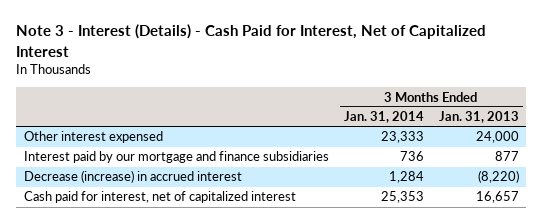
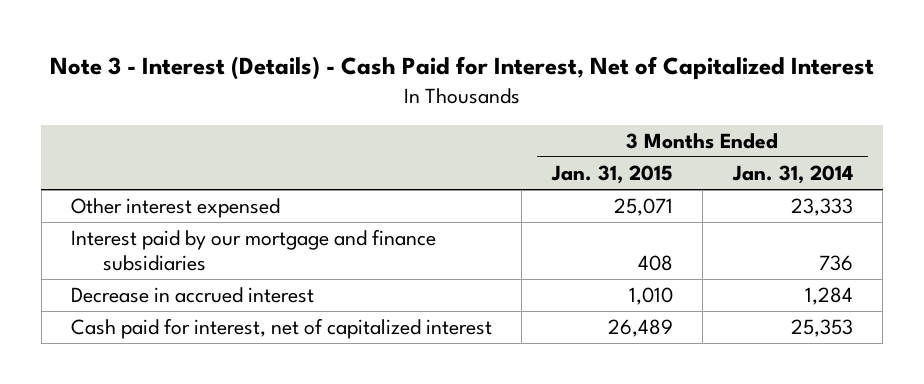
- | 3 Months Ended Jan. 31, 2014 | 3 Months Ended Jan. 31, 2013
+ | 3 Months Ended Jan. 31, 2015 | 3 Months Ended Jan. 31, 2014
- Decrease (increase) in accrued interest | 1,284 | (8,220)
+ Decrease in accrued interest | 1,010 | 1,284

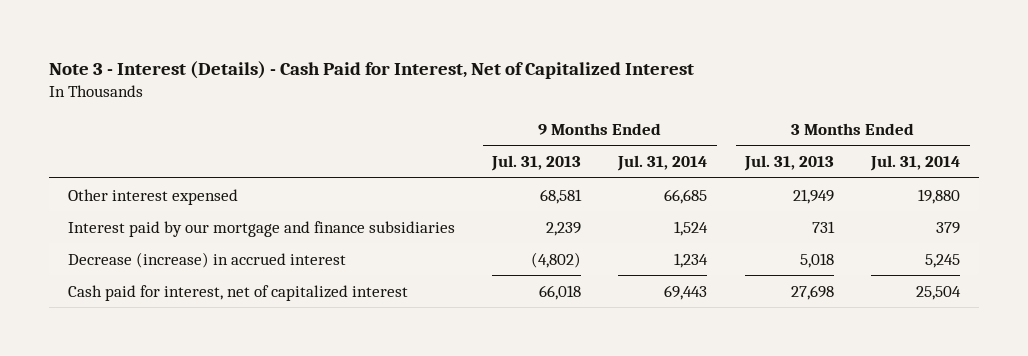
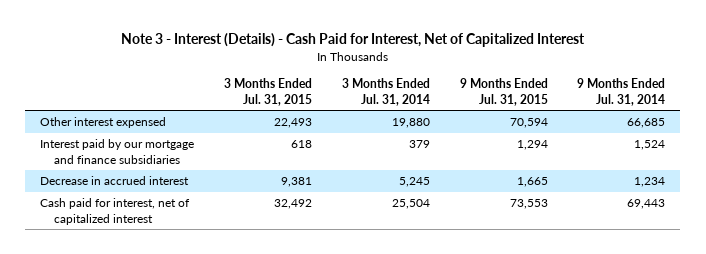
- | 9 Months Ended Jul. 31, 2013 | 9 Months Ended Jul. 31, 2014 | 3 Months Ended Jul. 31, 2013 | 3 Months Ended Jul. 31, 2014
+ | 3 Months Ended Jul. 31, 2015 | 3 Months Ended Jul. 31, 2014 | 9 Months Ended Jul. 31, 2015 | 9 Months Ended Jul. 31, 2014
- Decrease (increase) in accrued interest | (4,802) | 1,234 | 5,018 | 5,245
+ Decrease in accrued interest | 9,381 | 5,245 | 1,665 | 1,234

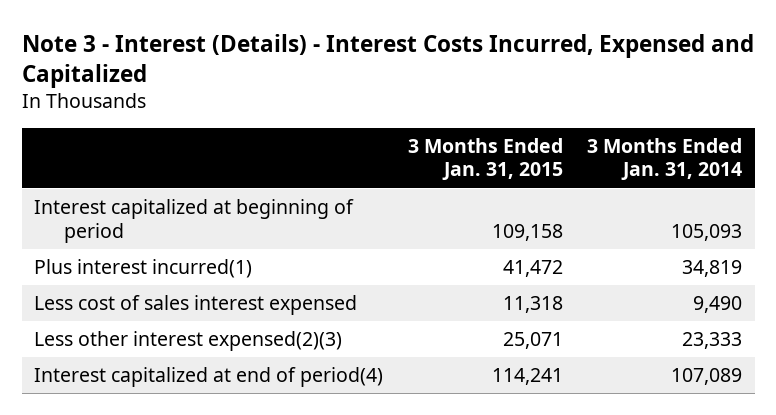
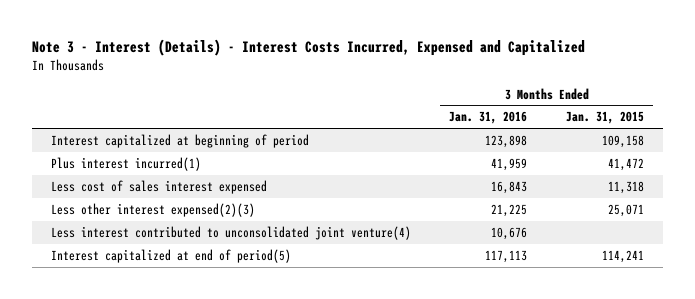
- | 3 Months Ended Jan. 31, 2015 | 3 Months Ended Jan. 31, 2014
+ | 3 Months Ended Jan. 31, 2016 | 3 Months Ended Jan. 31, 2015
- Interest capitalized at end of period(4) | 114,241 | 107,089
+ Less interest contributed to unconsolidated joint venture(4) | 10,676 |
+ Interest capitalized at end of period(5) | 117,113 | 114,241

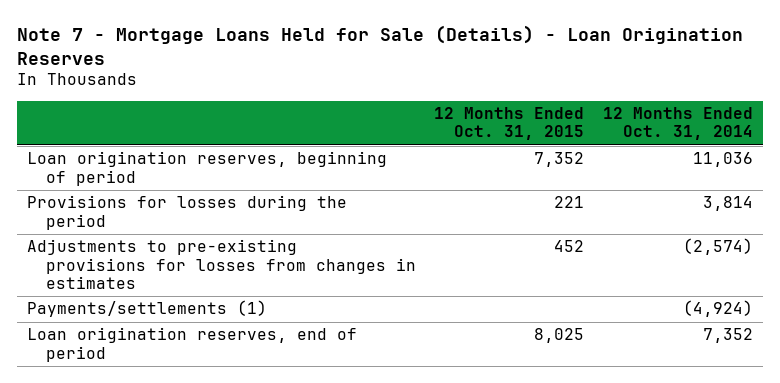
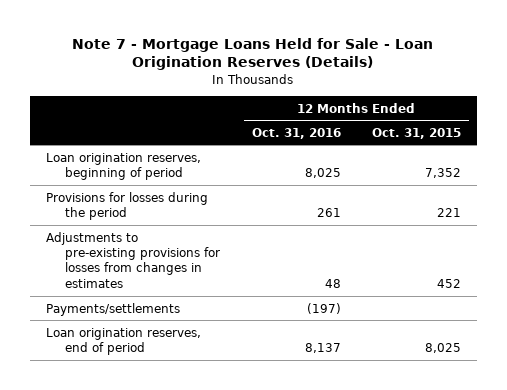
- Note 7 - Mortgage Loans Held for Sale (Details) - Loan Origination Reserves
+ Note 7 - Mortgage Loans Held for Sale - Loan Origination Reserves (Details)
- | 12 Months Ended Oct. 31, 2015 | 12 Months Ended Oct. 31, 2014
+ | 12 Months Ended Oct. 31, 2016 | 12 Months Ended Oct. 31, 2015
- Payments/settlements (1) | | (4,924)
+ Payments/settlements | (197) |

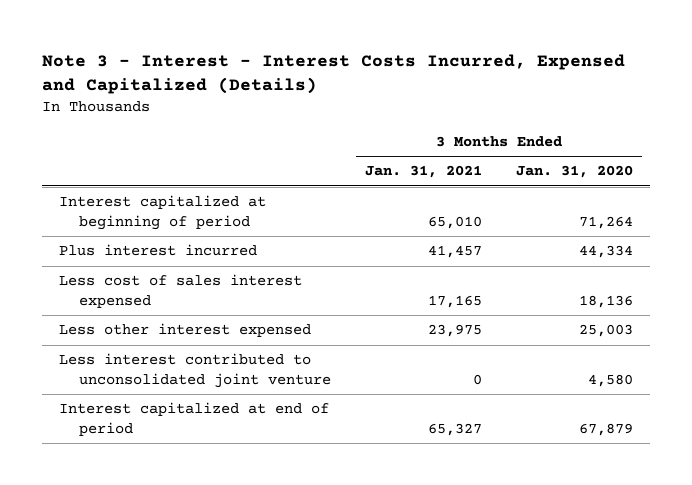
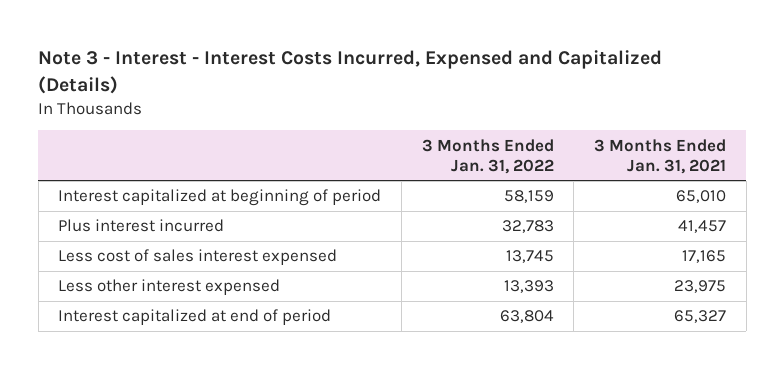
- | 3 Months Ended Jan. 31, 2021 | 3 Months Ended Jan. 31, 2020
+ | 3 Months Ended Jan. 31, 2022 | 3 Months Ended Jan. 31, 2021
- Less interest contributed to unconsolidated joint venture | 0 | 4,580

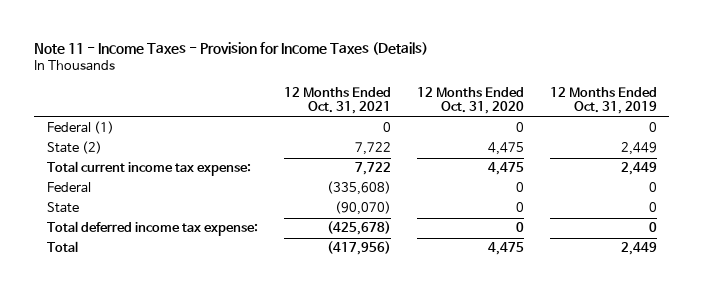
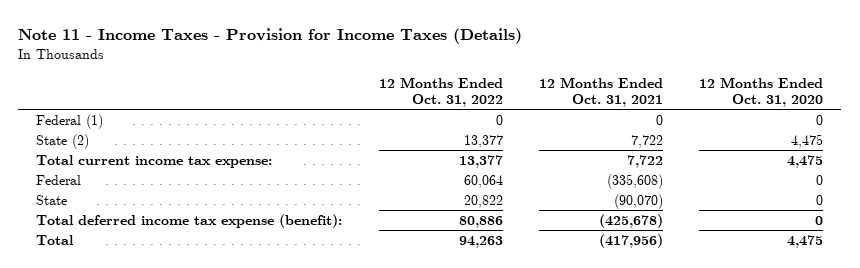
- | 12 Months Ended Oct. 31, 2021 | 12 Months Ended Oct. 31, 2020 | 12 Months Ended Oct. 31, 2019
+ | 12 Months Ended Oct. 31, 2022 | 12 Months Ended Oct. 31, 2021 | 12 Months Ended Oct. 31, 2020
- Total deferred income tax expense: | (425,678) | 0 | 0
+ Total deferred income tax expense (benefit): | 80,886 | (425,678) | 0

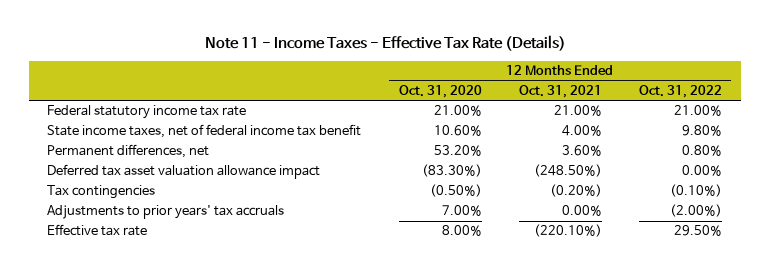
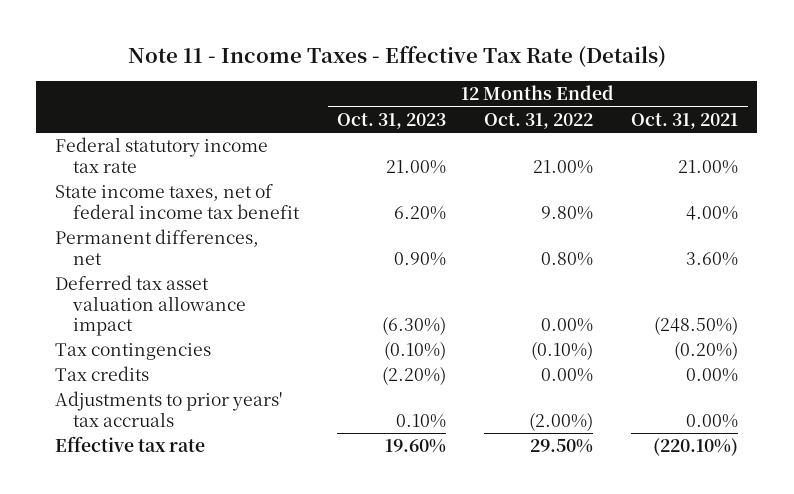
- | 12 Months Ended Oct. 31, 2020 | 12 Months Ended Oct. 31, 2021 | 12 Months Ended Oct. 31, 2022
+ | 12 Months Ended Oct. 31, 2023 | 12 Months Ended Oct. 31, 2022 | 12 Months Ended Oct. 31, 2021
+ Tax credits | (2.20%) | 0.00% | 0.00%

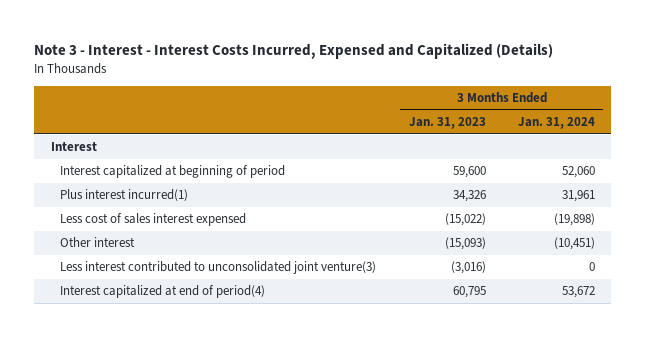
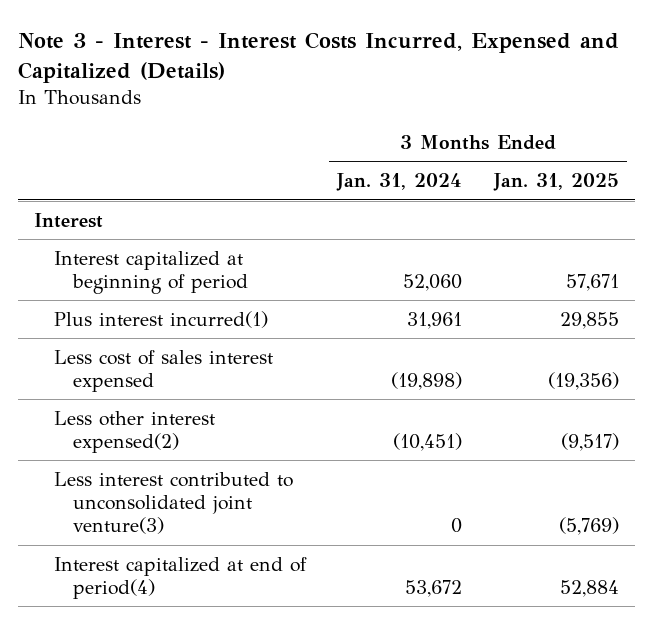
- | 3 Months Ended Jan. 31, 2023 | 3 Months Ended Jan. 31, 2024
+ | 3 Months Ended Jan. 31, 2024 | 3 Months Ended Jan. 31, 2025
- Other interest | (15,093) | (10,451)
+ Less other interest expensed(2) | (10,451) | (9,517)

